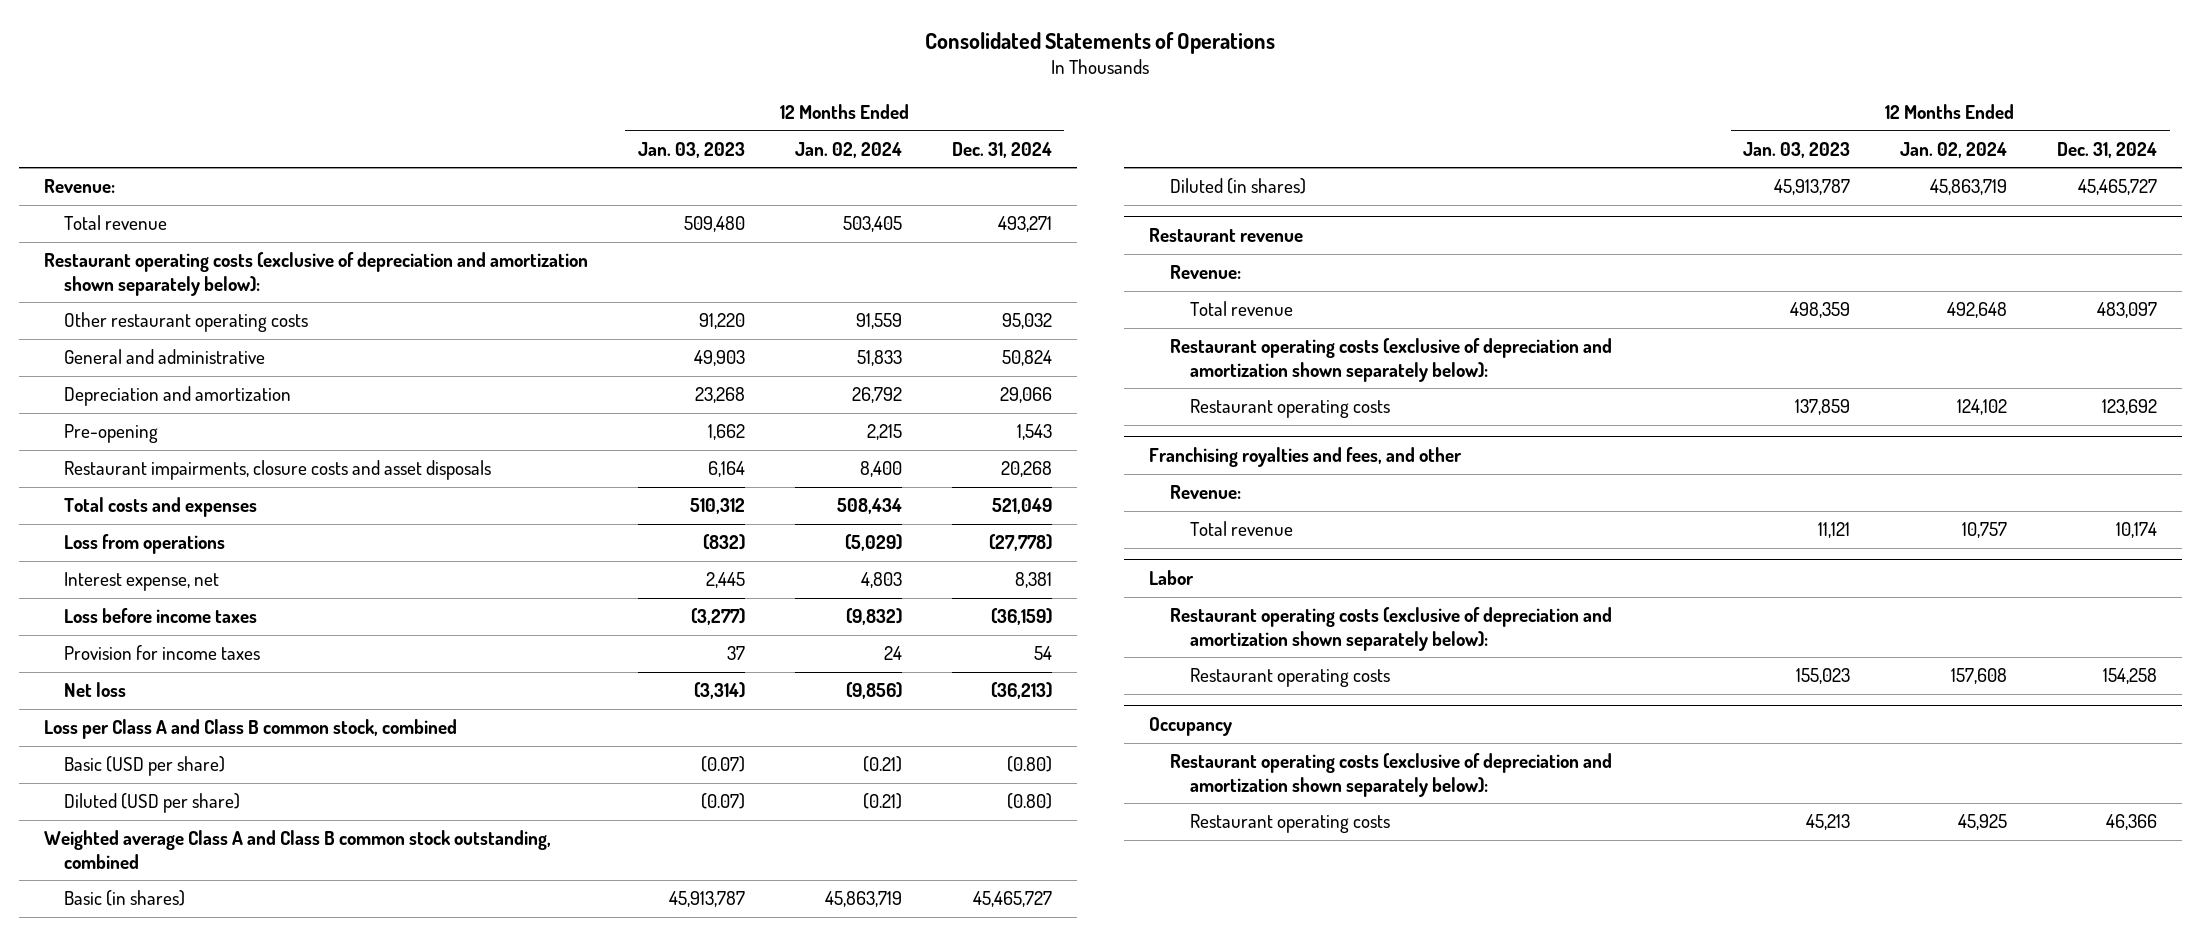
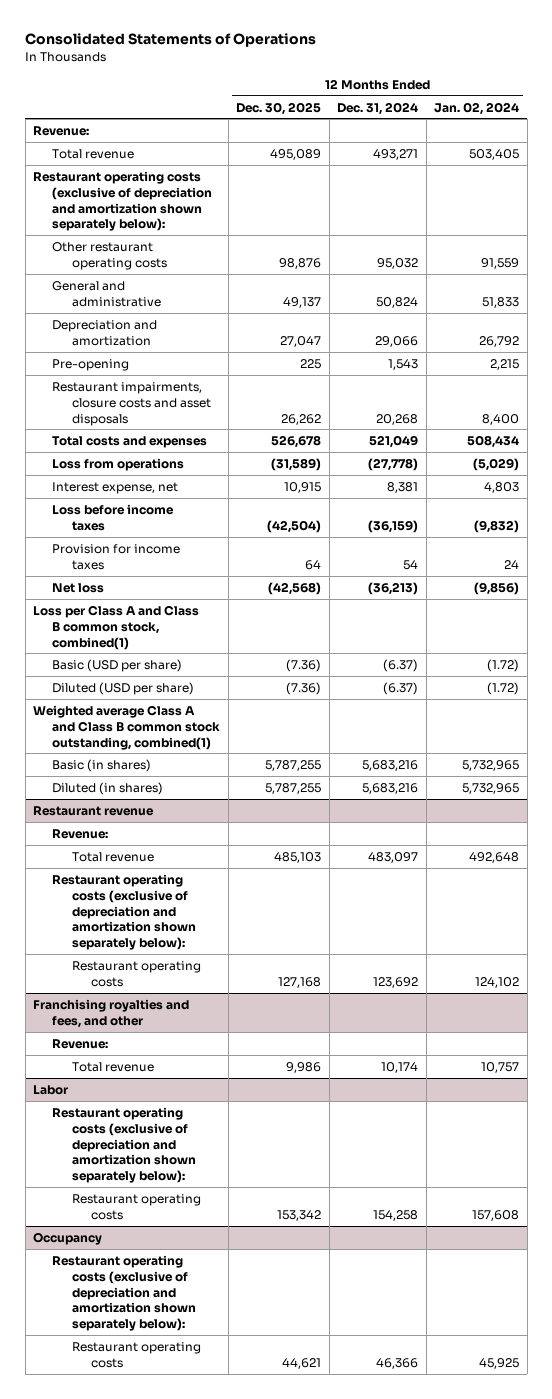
- | 12 Months Ended Jan. 03, 2023 | 12 Months Ended Jan. 02, 2024 | 12 Months Ended Dec. 31, 2024
+ | 12 Months Ended Dec. 30, 2025 | 12 Months Ended Dec. 31, 2024 | 12 Months Ended Jan. 02, 2024
- Loss per Class A and Class B common stock, combined
- Basic (USD per share) | (0.07) | (0.21) | (0.80)
- Diluted (USD per share) | (0.07) | (0.21) | (0.80)
- Weighted average Class A and Class B common stock outstanding, combined
- Basic (in shares) | 45,913,787 | 45,863,719 | 45,465,727
- Diluted (in shares) | 45,913,787 | 45,863,719 | 45,465,727
+ Loss per Class A and Class B common stock, combined(1)
+ Basic (USD per share) | (7.36) | (6.37) | (1.72)
+ Diluted (USD per share) | (7.36) | (6.37) | (1.72)
+ Weighted average Class A and Class B common stock outstanding, combined(1)
+ Basic (in shares) | 5,787,255 | 5,683,216 | 5,732,965
+ Diluted (in shares) | 5,787,255 | 5,683,216 | 5,732,965

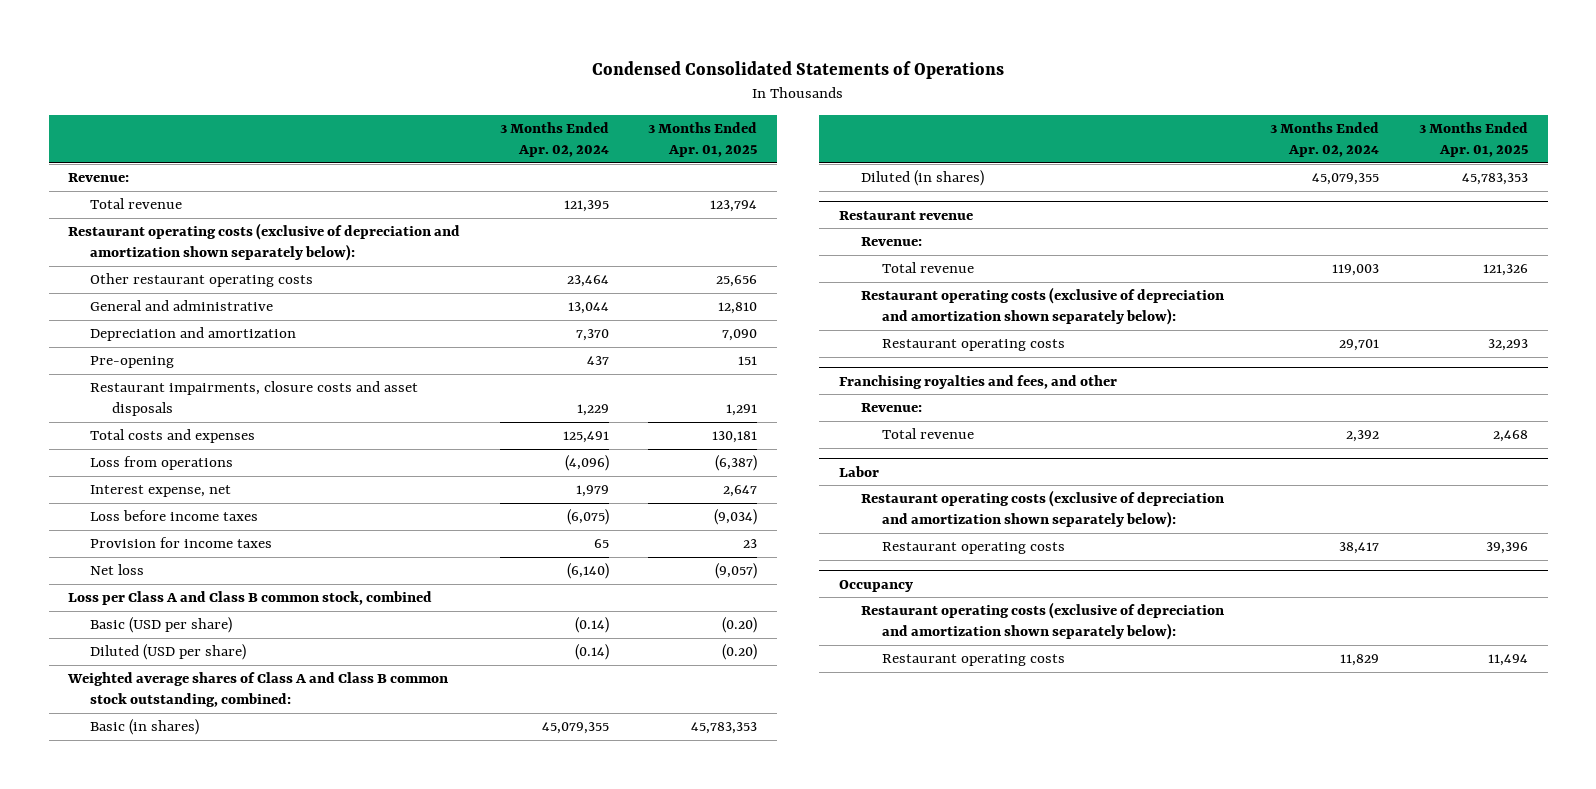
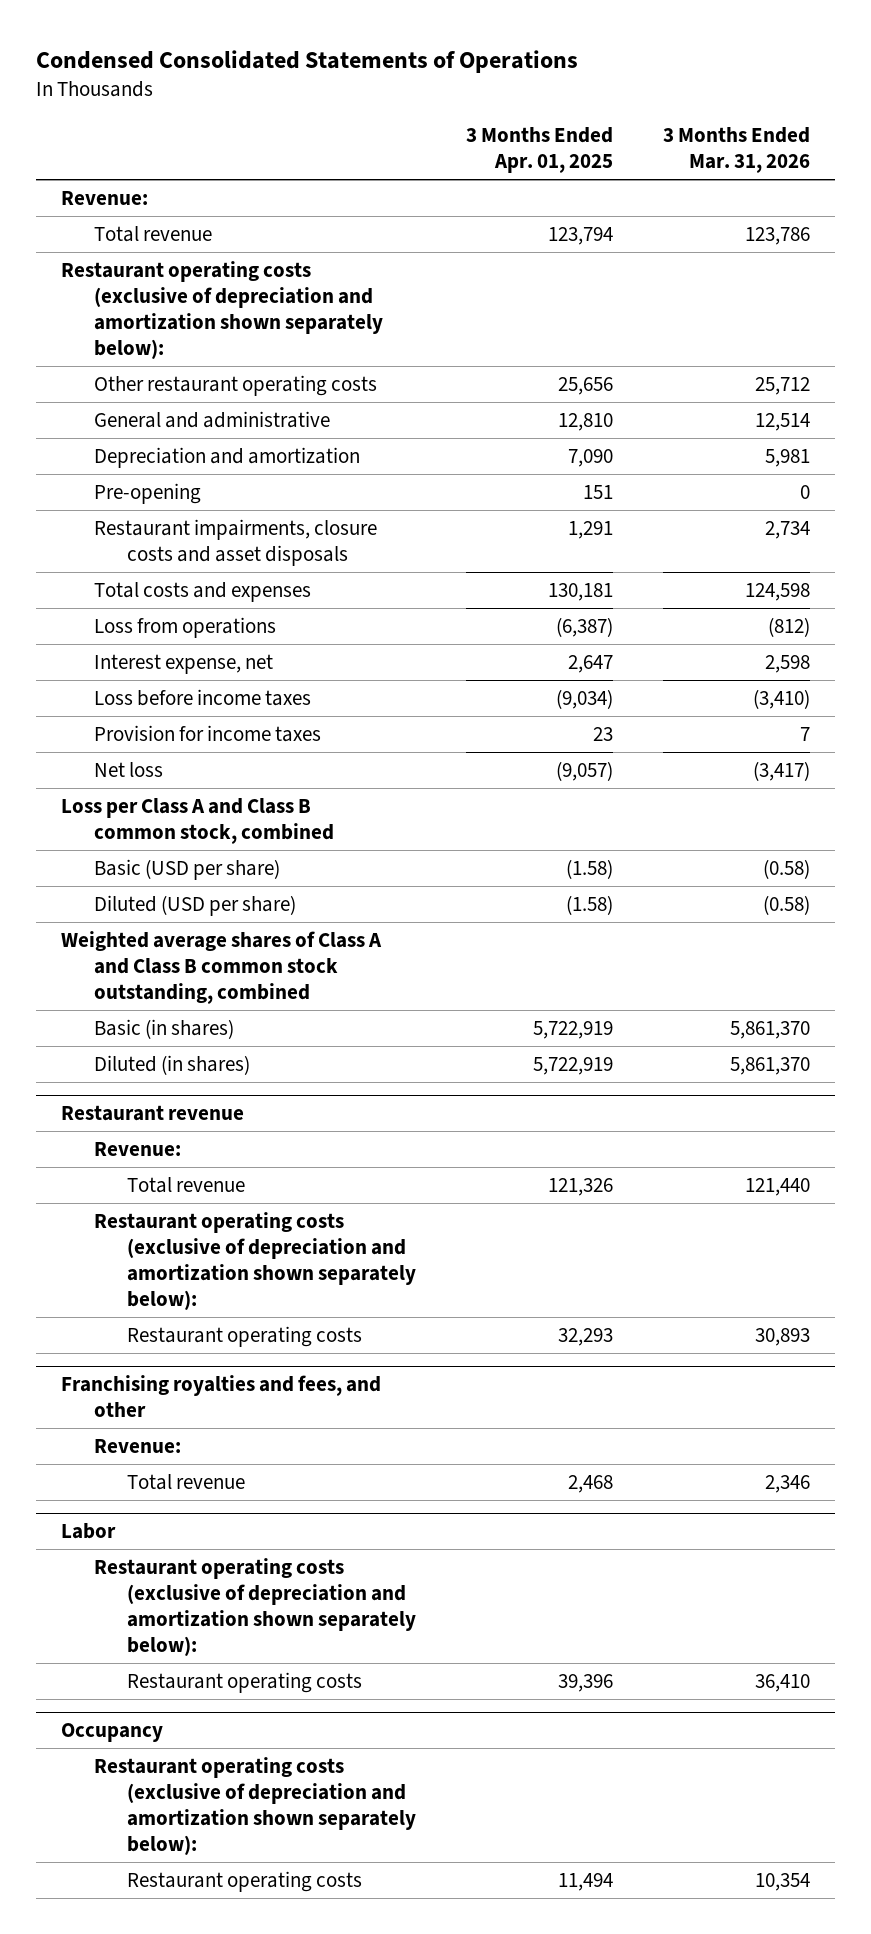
- | 3 Months Ended Apr. 02, 2024 | 3 Months Ended Apr. 01, 2025
+ | 3 Months Ended Apr. 01, 2025 | 3 Months Ended Mar. 31, 2026
- Basic (USD per share) | (0.14) | (0.20)
- Diluted (USD per share) | (0.14) | (0.20)
- Weighted average shares of Class A and Class B common stock outstanding, combined:
- Basic (in shares) | 45,079,355 | 45,783,353
- Diluted (in shares) | 45,079,355 | 45,783,353
+ Basic (USD per share) | (1.58) | (0.58)
+ Diluted (USD per share) | (1.58) | (0.58)
+ Weighted average shares of Class A and Class B common stock outstanding, combined
+ Basic (in shares) | 5,722,919 | 5,861,370
+ Diluted (in shares) | 5,722,919 | 5,861,370

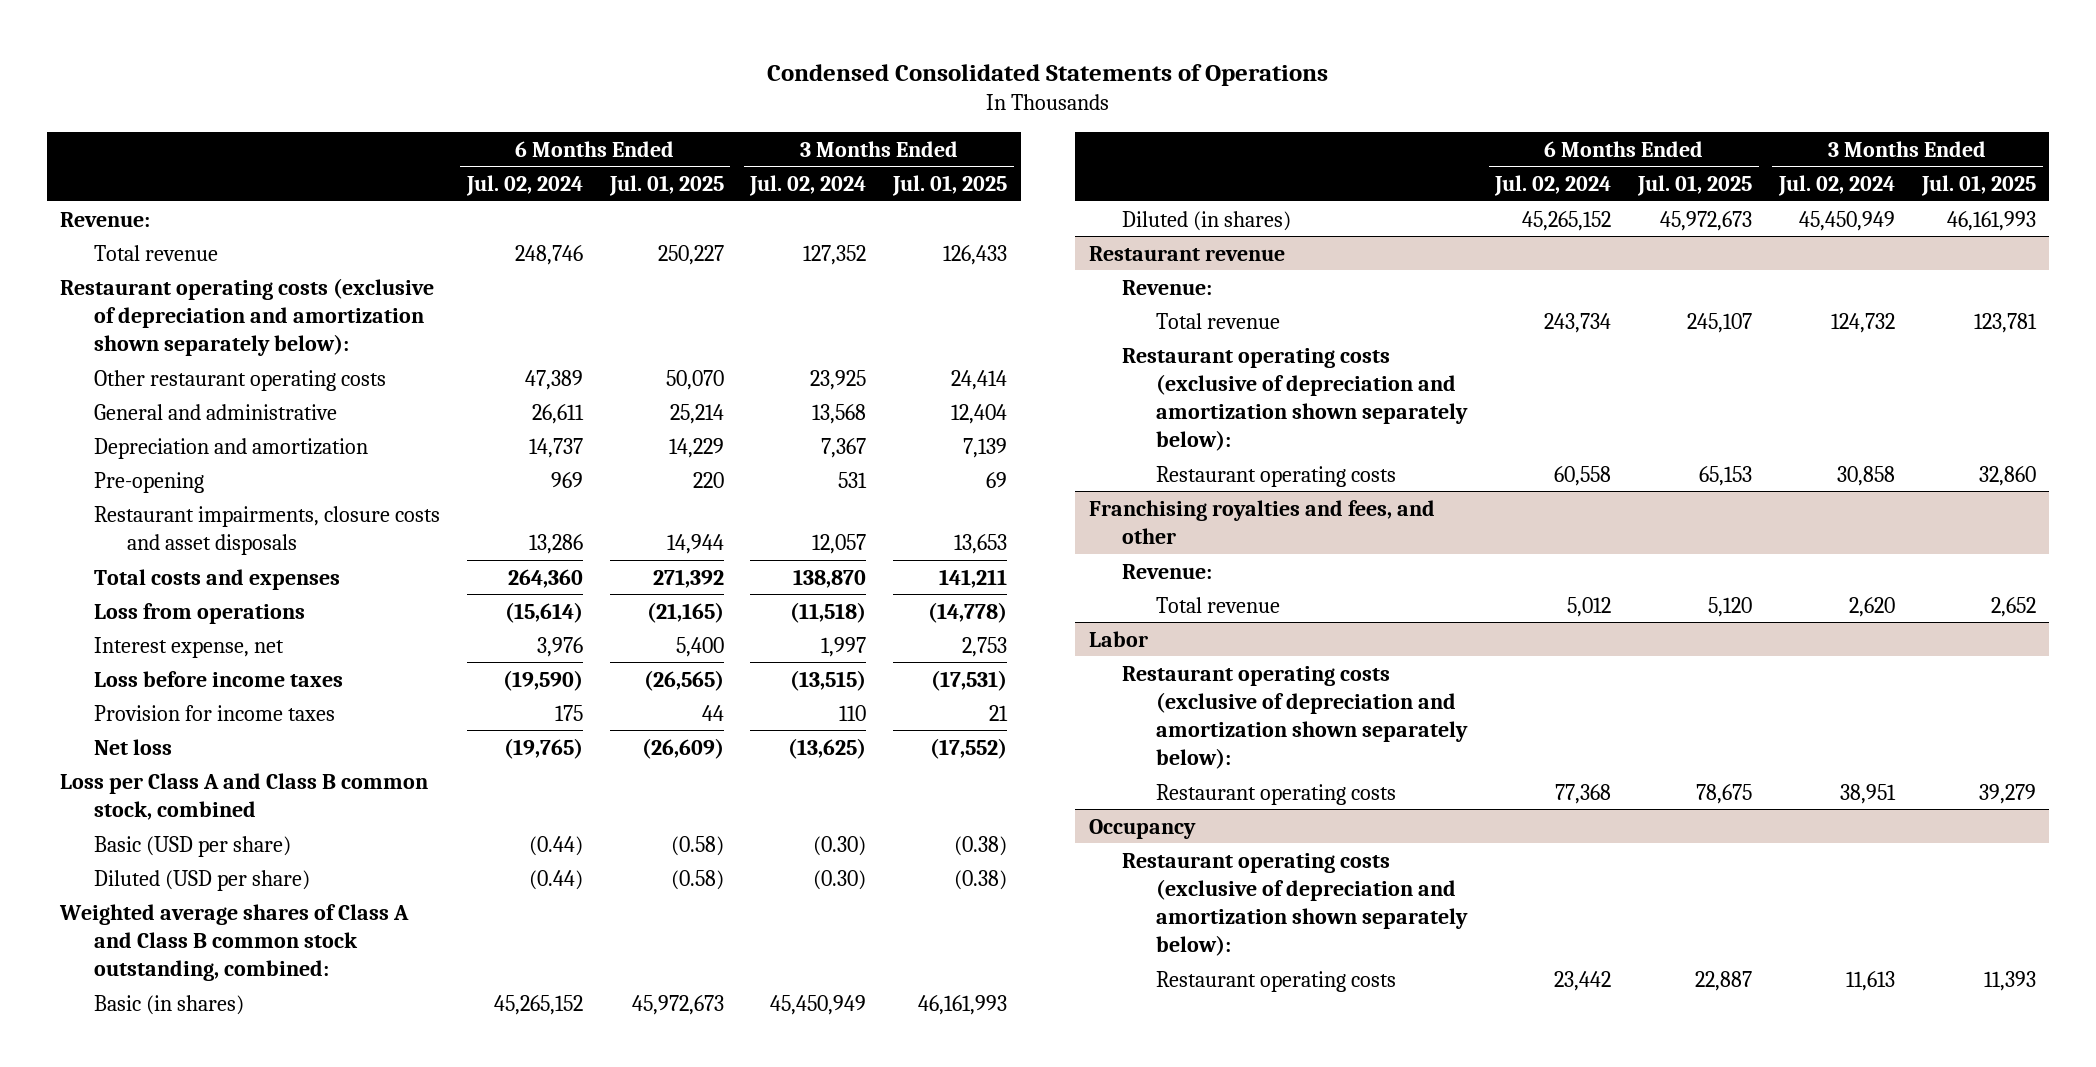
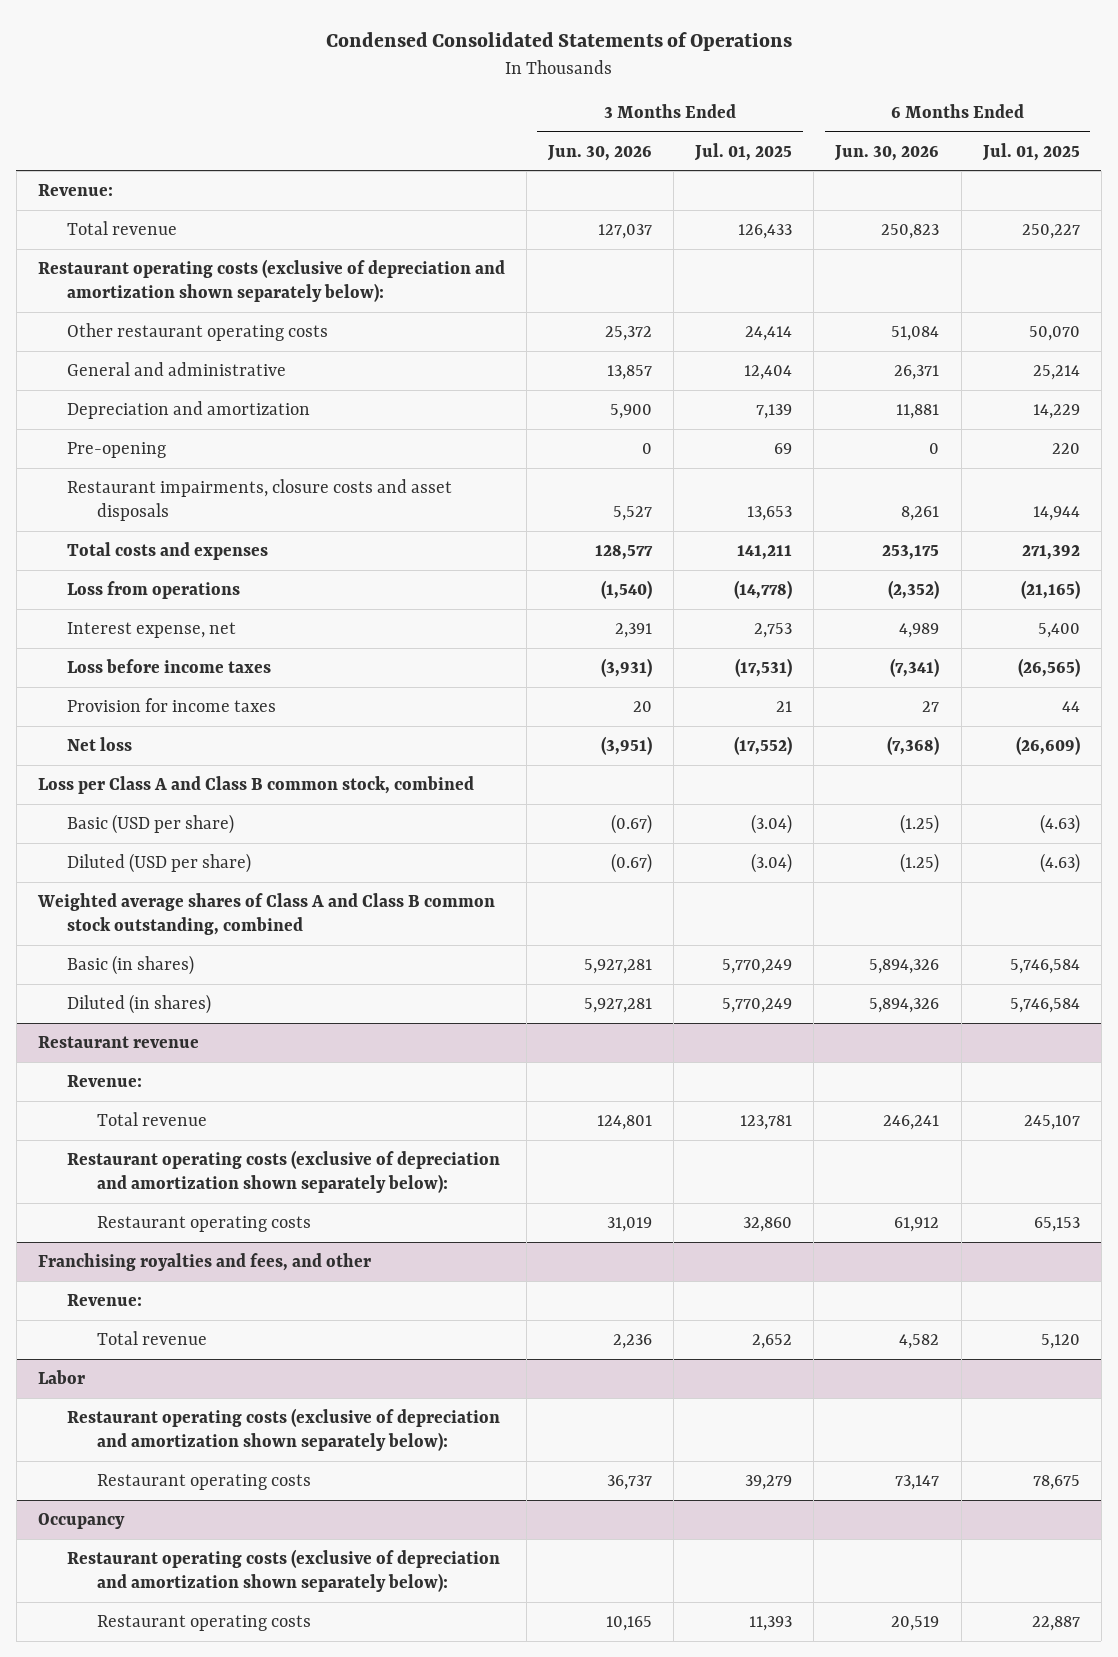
- | 6 Months Ended Jul. 02, 2024 | 6 Months Ended Jul. 01, 2025 | 3 Months Ended Jul. 02, 2024 | 3 Months Ended Jul. 01, 2025
+ | 3 Months Ended Jun. 30, 2026 | 3 Months Ended Jul. 01, 2025 | 6 Months Ended Jun. 30, 2026 | 6 Months Ended Jul. 01, 2025
- Basic (USD per share) | (0.44) | (0.58) | (0.30) | (0.38)
- Diluted (USD per share) | (0.44) | (0.58) | (0.30) | (0.38)
- Weighted average shares of Class A and Class B common stock outstanding, combined:
- Basic (in shares) | 45,265,152 | 45,972,673 | 45,450,949 | 46,161,993
- Diluted (in shares) | 45,265,152 | 45,972,673 | 45,450,949 | 46,161,993
+ Basic (USD per share) | (0.67) | (3.04) | (1.25) | (4.63)
+ Diluted (USD per share) | (0.67) | (3.04) | (1.25) | (4.63)
+ Weighted average shares of Class A and Class B common stock outstanding, combined
+ Basic (in shares) | 5,927,281 | 5,770,249 | 5,894,326 | 5,746,584
+ Diluted (in shares) | 5,927,281 | 5,770,249 | 5,894,326 | 5,746,584

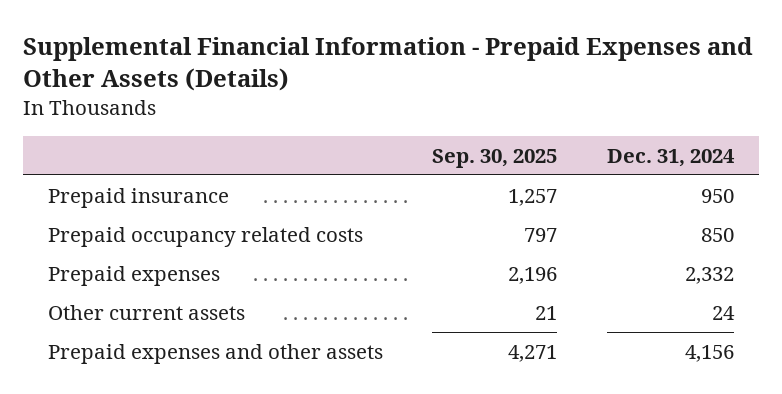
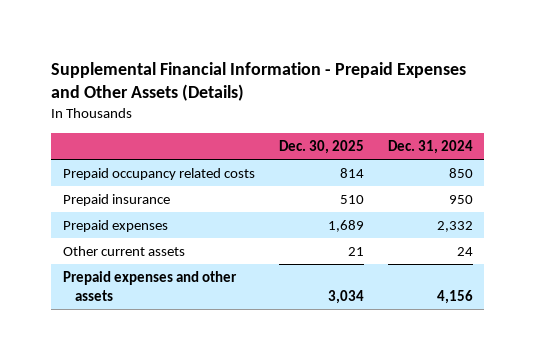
- | Sep. 30, 2025 | Dec. 31, 2024
+ | Dec. 30, 2025 | Dec. 31, 2024
moved down: Prepaid insurance | 510 | 950

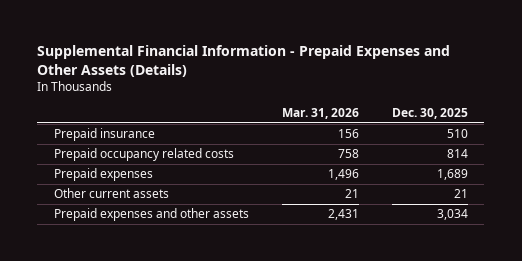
- | Dec. 30, 2025 | Dec. 31, 2024
+ | Mar. 31, 2026 | Dec. 30, 2025
moved down: Prepaid occupancy related costs | 758 | 814

